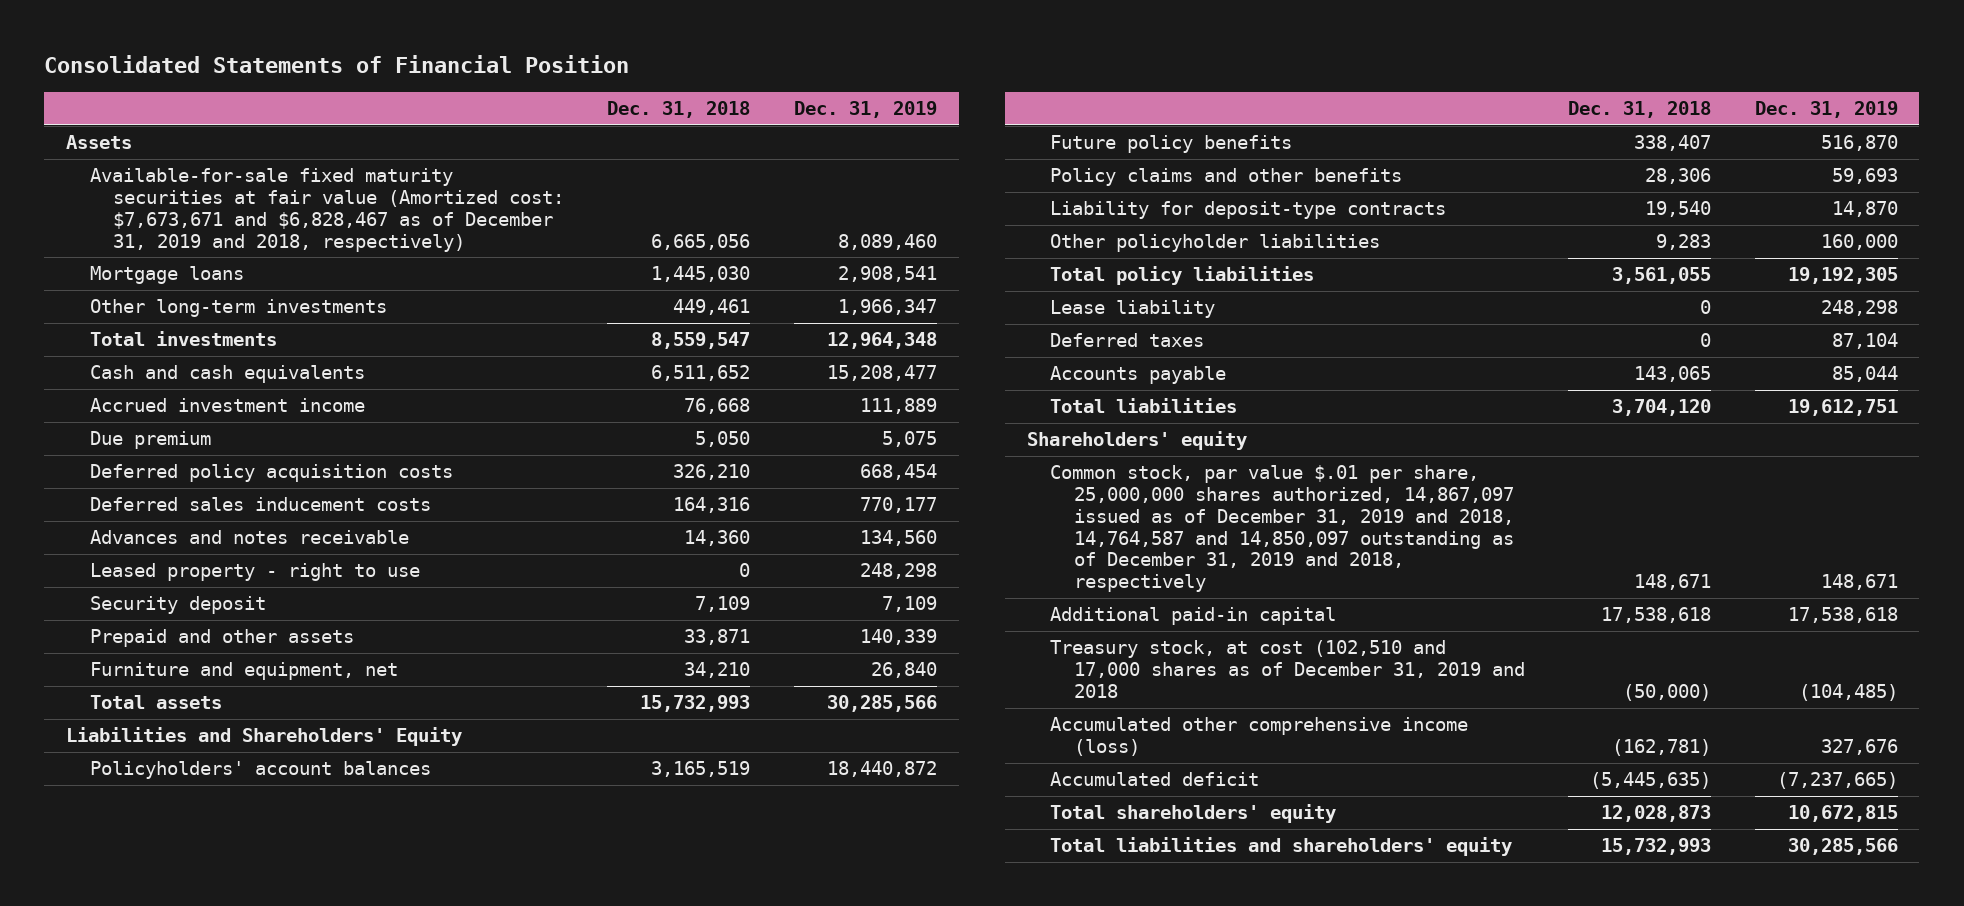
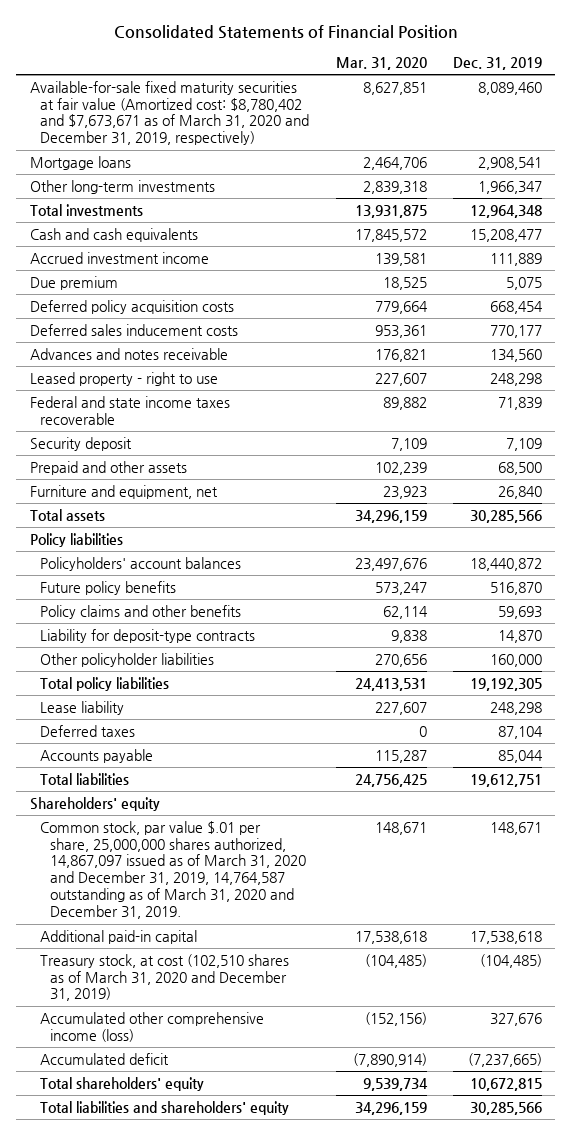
- | Dec. 31, 2018 | Dec. 31, 2019
+ | Mar. 31, 2020 | Dec. 31, 2019
- Assets
- Available-for-sale fixed maturity securities at fair value (Amortized cost: $7,673,671 and $6,828,467 as of December 31, 2019 and 2018, respectively) | 6,665,056 | 8,089,460
+ Available-for-sale fixed maturity securities at fair value (Amortized cost: $8,780,402 and $7,673,671 as of March 31, 2020 and December 31, 2019, respectively) | 8,627,851 | 8,089,460
+ Federal and state income taxes recoverable | 89,882 | 71,839
- Prepaid and other assets | 33,871 | 140,339
+ Prepaid and other assets | 102,239 | 68,500
- Liabilities and Shareholders' Equity
+ Policy liabilities
- Common stock, par value $.01 per share, 25,000,000 shares authorized, 14,867,097 issued as of December 31, 2019 and 2018, 14,764,587 and 14,850,097 outstanding as of December 31, 2019 and 2018, respectively | 148,671 | 148,671
+ Common stock, par value $.01 per share, 25,000,000 shares authorized, 14,867,097 issued as of March 31, 2020 and December 31, 2019, 14,764,587 outstanding as of March 31, 2020 and December 31, 2019. | 148,671 | 148,671
- Treasury stock, at cost (102,510 and 17,000 shares as of December 31, 2019 and 2018 | (50,000) | (104,485)
+ Treasury stock, at cost (102,510 shares as of March 31, 2020 and December 31, 2019) | (104,485) | (104,485)

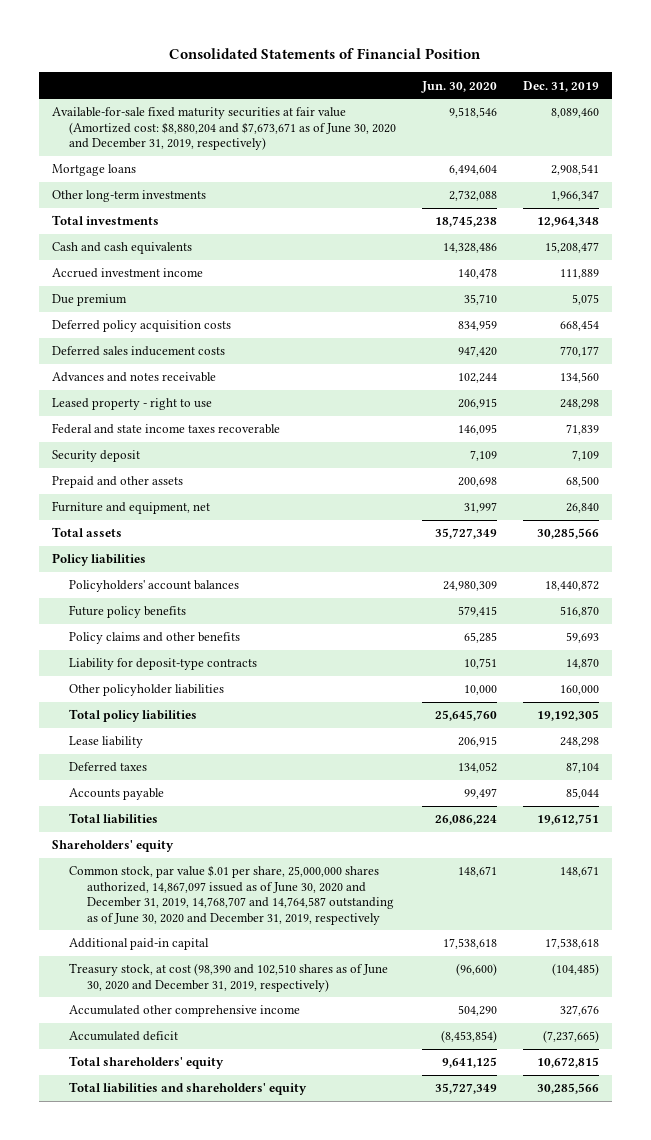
- | Mar. 31, 2020 | Dec. 31, 2019
+ | Jun. 30, 2020 | Dec. 31, 2019
- Available-for-sale fixed maturity securities at fair value (Amortized cost: $8,780,402 and $7,673,671 as of March 31, 2020 and December 31, 2019, respectively) | 8,627,851 | 8,089,460
+ Available-for-sale fixed maturity securities at fair value (Amortized cost: $8,880,204 and $7,673,671 as of June 30, 2020 and December 31, 2019, respectively) | 9,518,546 | 8,089,460
- Common stock, par value $.01 per share, 25,000,000 shares authorized, 14,867,097 issued as of March 31, 2020 and December 31, 2019, 14,764,587 outstanding as of March 31, 2020 and December 31, 2019. | 148,671 | 148,671
+ Common stock, par value $.01 per share, 25,000,000 shares authorized, 14,867,097 issued as of June 30, 2020 and December 31, 2019, 14,768,707 and 14,764,587 outstanding as of June 30, 2020 and December 31, 2019, respectively | 148,671 | 148,671
- Treasury stock, at cost (102,510 shares as of March 31, 2020 and December 31, 2019) | (104,485) | (104,485)
- Accumulated other comprehensive income (loss) | (152,156) | 327,676
+ Treasury stock, at cost (98,390 and 102,510 shares as of June 30, 2020 and December 31, 2019, respectively) | (96,600) | (104,485)
+ Accumulated other comprehensive income | 504,290 | 327,676

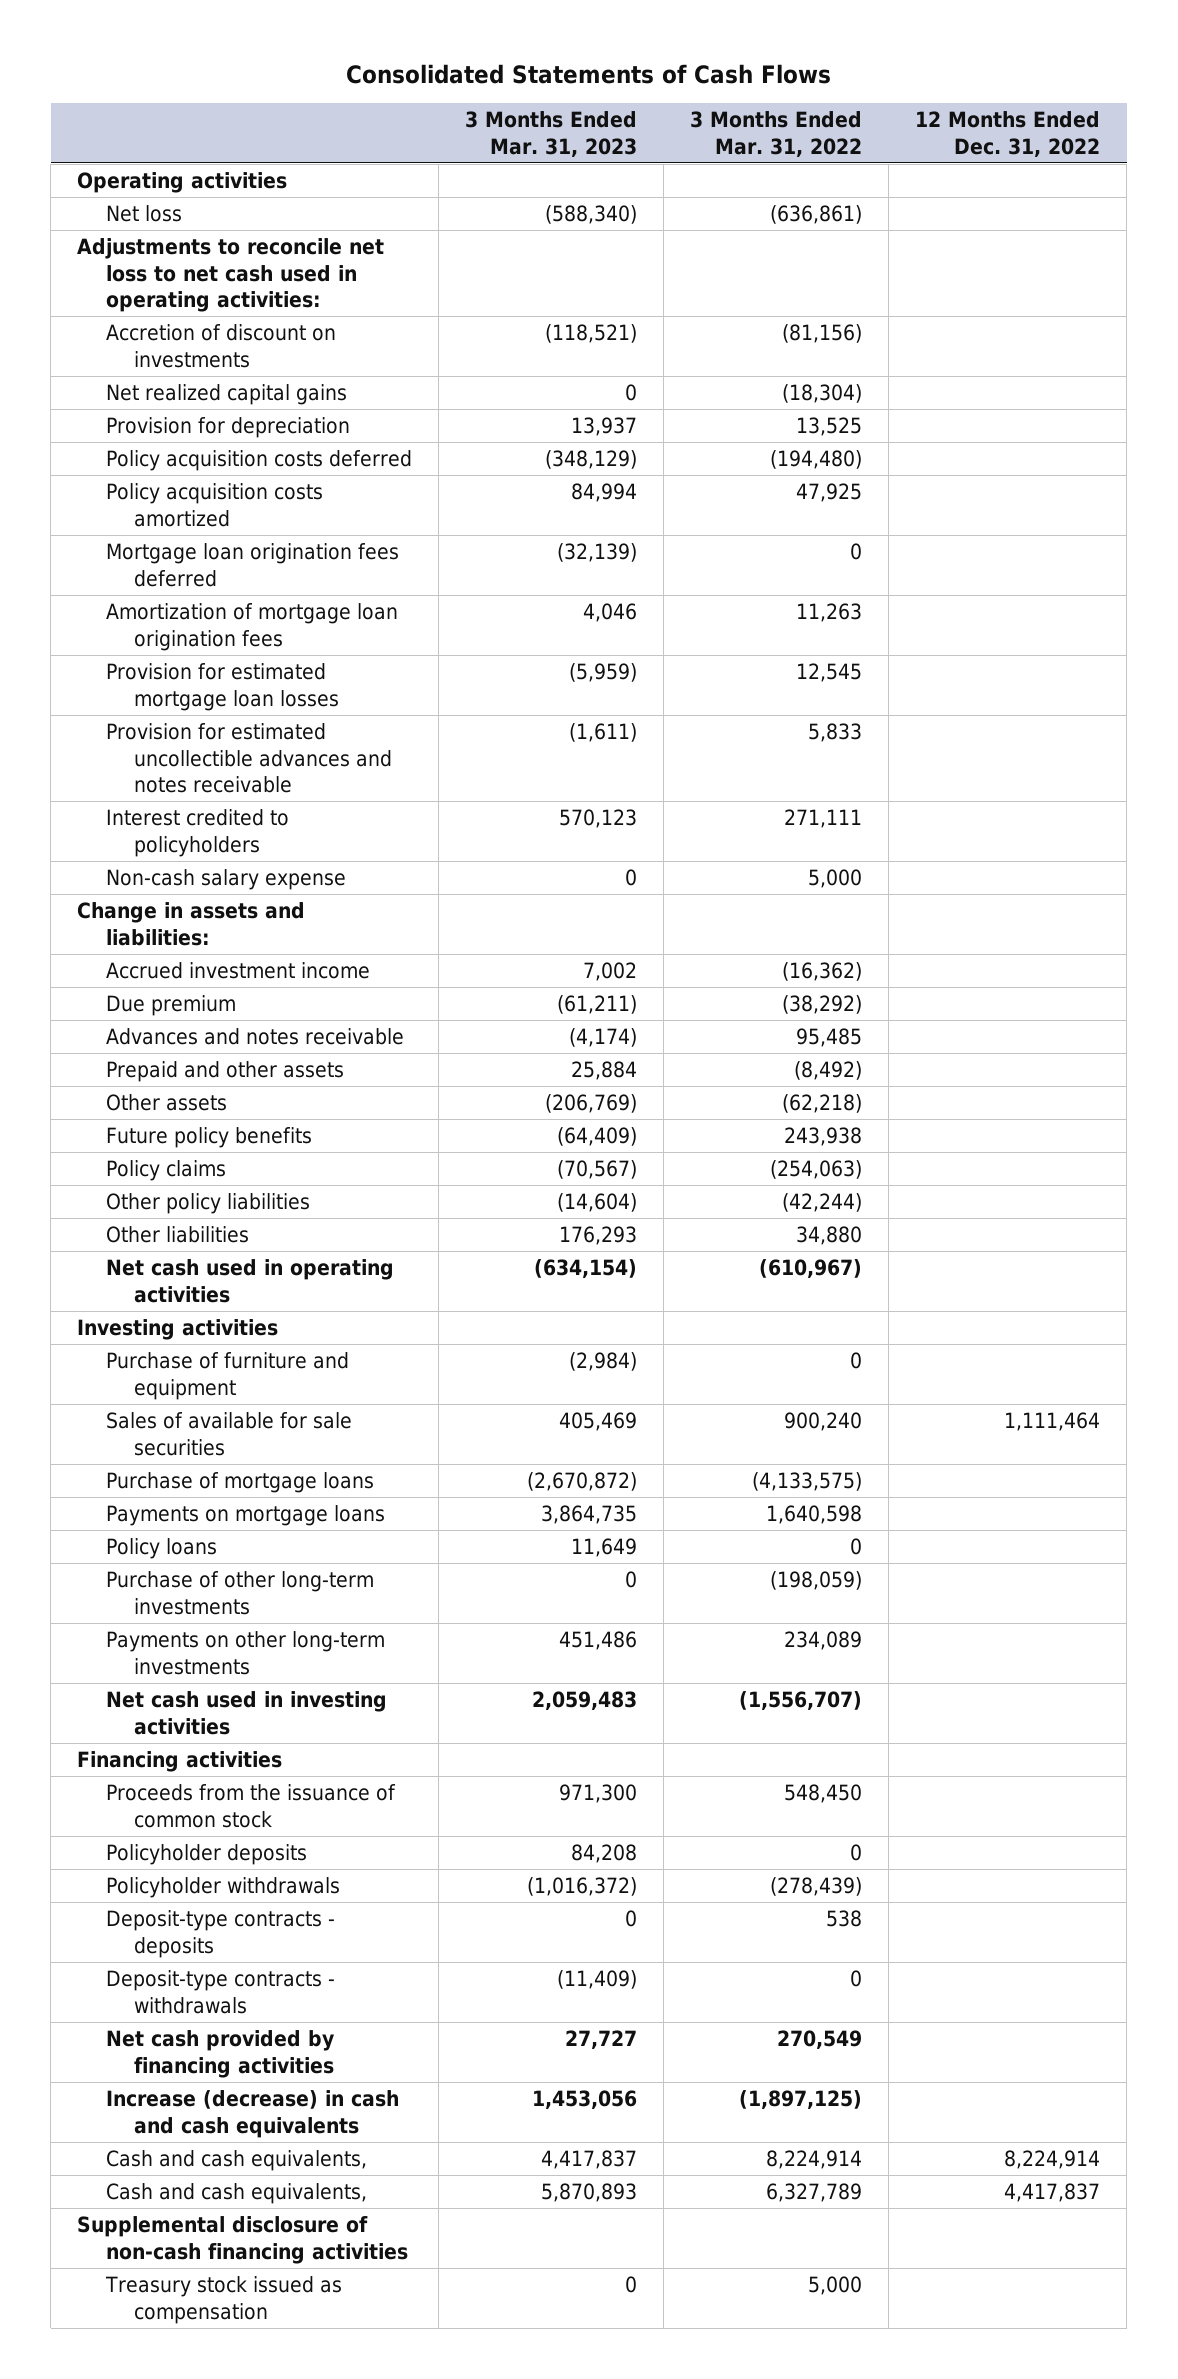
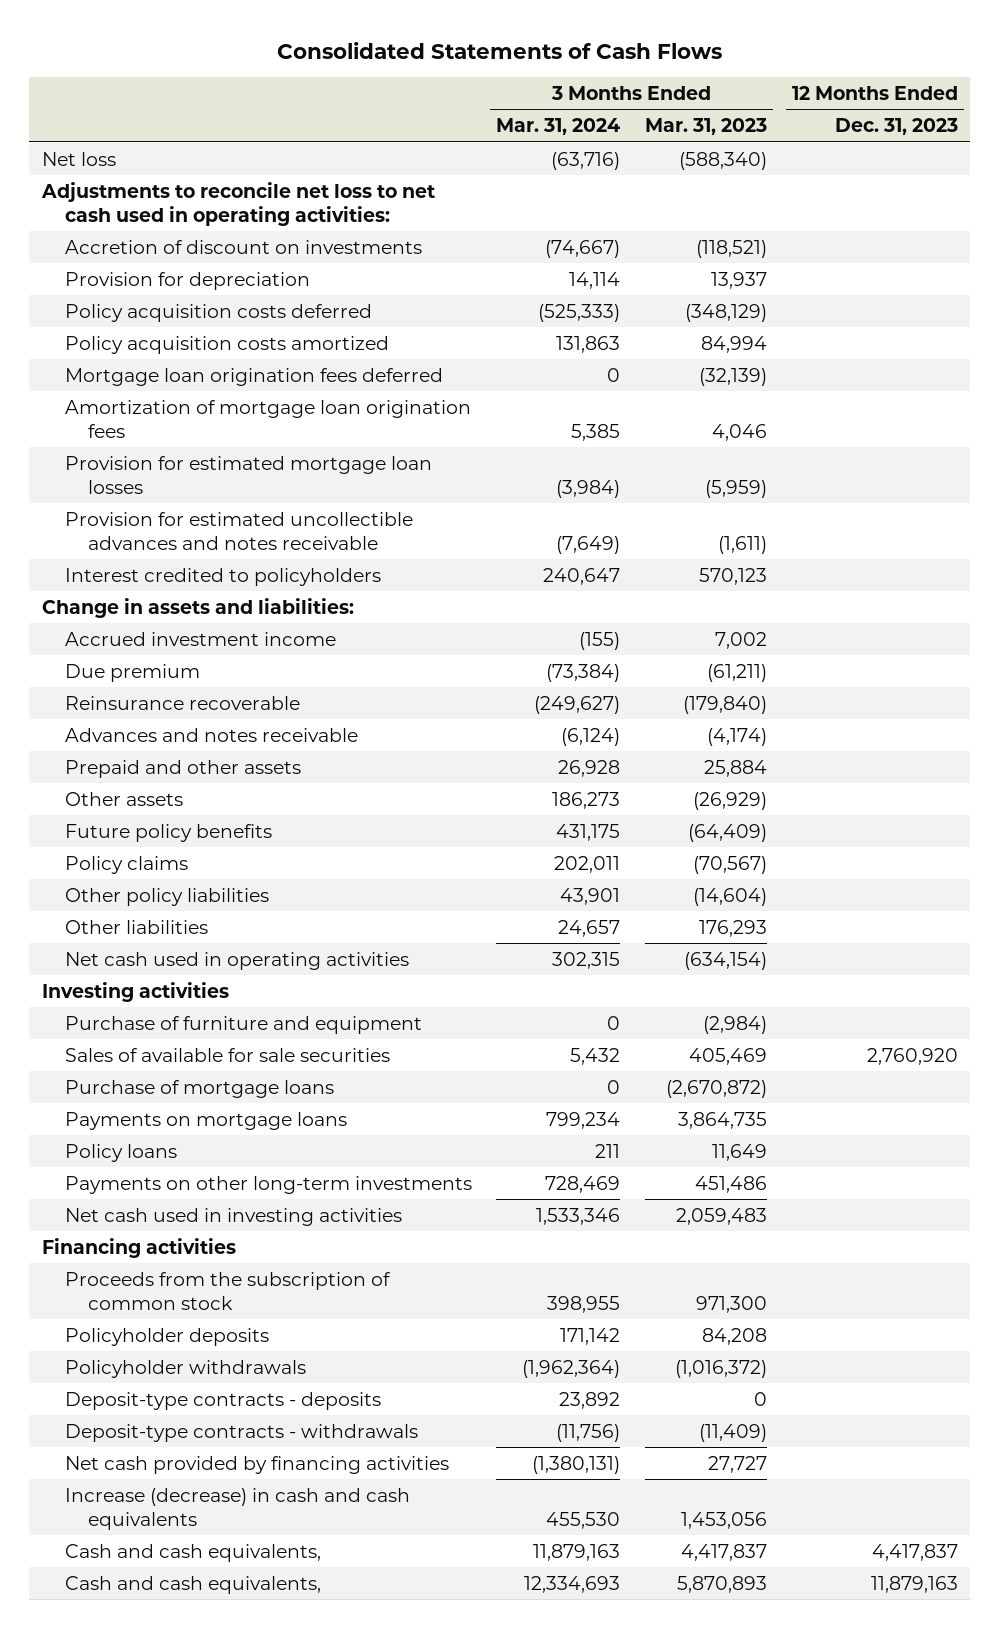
- | 3 Months Ended Mar. 31, 2023 | 3 Months Ended Mar. 31, 2022 | 12 Months Ended Dec. 31, 2022
+ | 3 Months Ended Mar. 31, 2024 | 3 Months Ended Mar. 31, 2023 | 12 Months Ended Dec. 31, 2023
- Operating activities
- Net realized capital gains | 0 | (18,304) |
- Non-cash salary expense | 0 | 5,000 |
+ Reinsurance recoverable | (249,627) | (179,840) |
- Other assets | (206,769) | (62,218) |
+ Other assets | 186,273 | (26,929) |
- Purchase of other long-term investments | 0 | (198,059) |
- Proceeds from the issuance of common stock | 971,300 | 548,450 |
+ Proceeds from the subscription of common stock | 398,955 | 971,300 |
- Supplemental disclosure of non-cash financing activities
- Treasury stock issued as compensation | 0 | 5,000 |

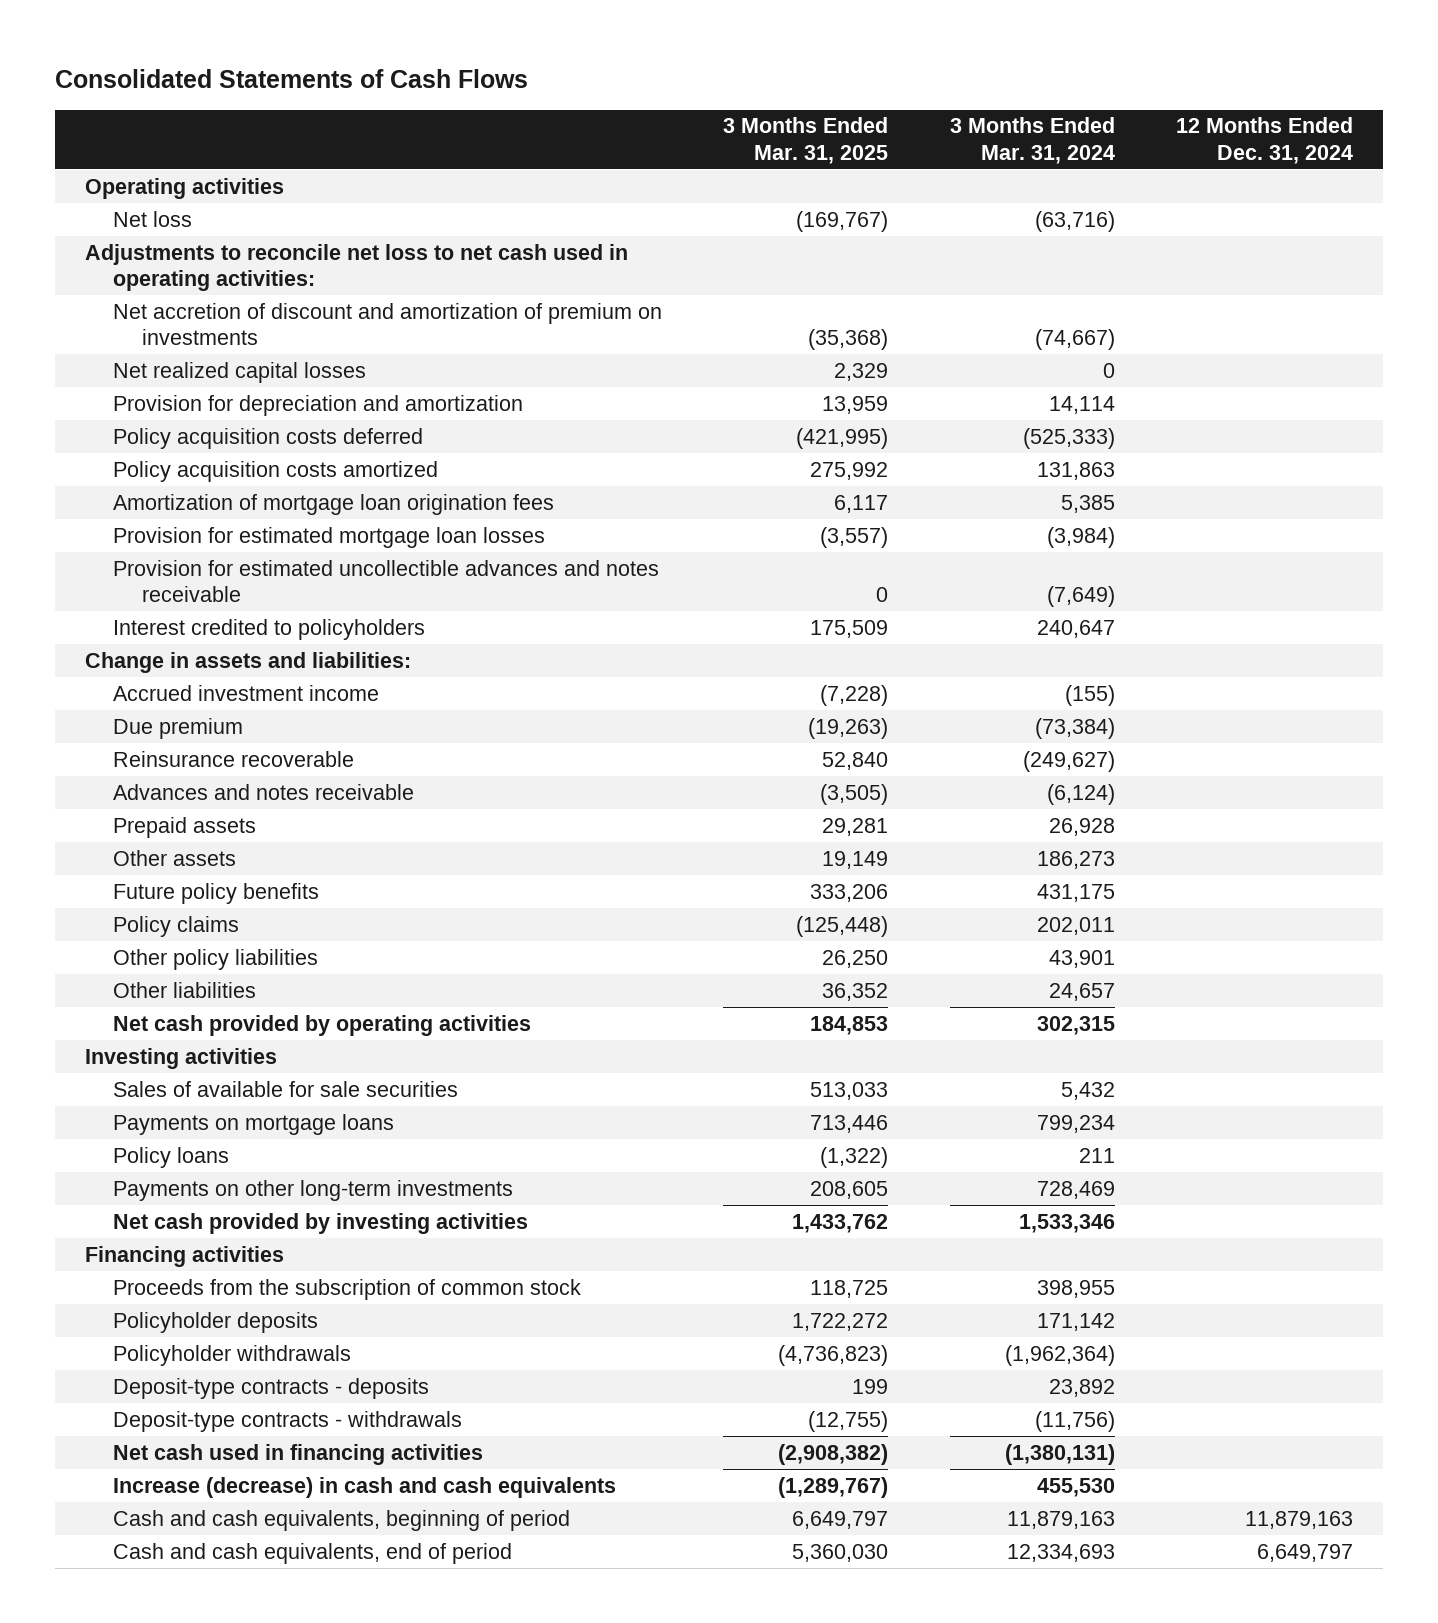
- | 3 Months Ended Mar. 31, 2024 | 3 Months Ended Mar. 31, 2023 | 12 Months Ended Dec. 31, 2023
+ | 3 Months Ended Mar. 31, 2025 | 3 Months Ended Mar. 31, 2024 | 12 Months Ended Dec. 31, 2024
+ Operating activities
- Accretion of discount on investments | (74,667) | (118,521) |
- Provision for depreciation | 14,114 | 13,937 |
+ Net accretion of discount and amortization of premium on investments | (35,368) | (74,667) |
+ Net realized capital losses | 2,329 | 0 |
+ Provision for depreciation and amortization | 13,959 | 14,114 |
- Mortgage loan origination fees deferred | 0 | (32,139) |
- Prepaid and other assets | 26,928 | 25,884 |
+ Prepaid assets | 29,281 | 26,928 |
- Net cash used in operating activities | 302,315 | (634,154) |
+ Net cash provided by operating activities | 184,853 | 302,315 |
- Purchase of furniture and equipment | 0 | (2,984) |
- Purchase of mortgage loans | 0 | (2,670,872) |
- Net cash used in investing activities | 1,533,346 | 2,059,483 |
+ Net cash provided by investing activities | 1,433,762 | 1,533,346 |
- Net cash provided by financing activities | (1,380,131) | 27,727 |
+ Net cash used in financing activities | (2,908,382) | (1,380,131) |
- Cash and cash equivalents, | 11,879,163 | 4,417,837 | 4,417,837
- Cash and cash equivalents, | 12,334,693 | 5,870,893 | 11,879,163
+ Cash and cash equivalents, beginning of period | 6,649,797 | 11,879,163 | 11,879,163
+ Cash and cash equivalents, end of period | 5,360,030 | 12,334,693 | 6,649,797

